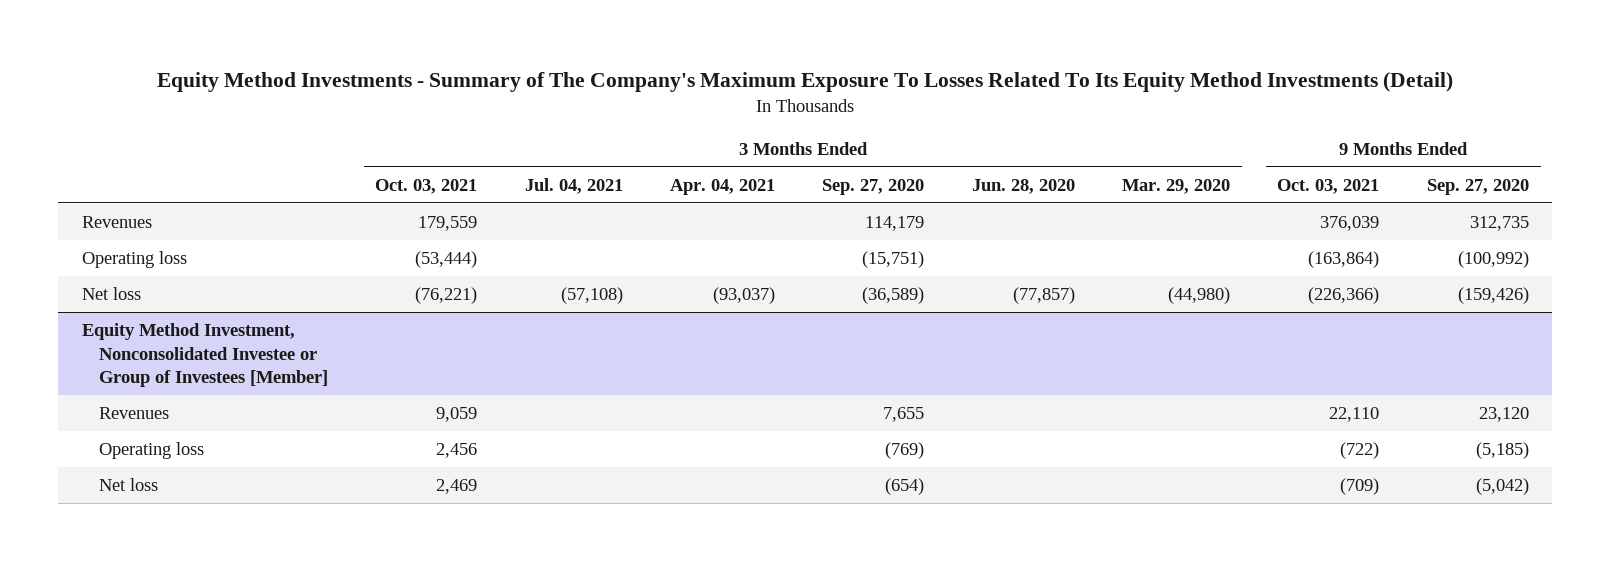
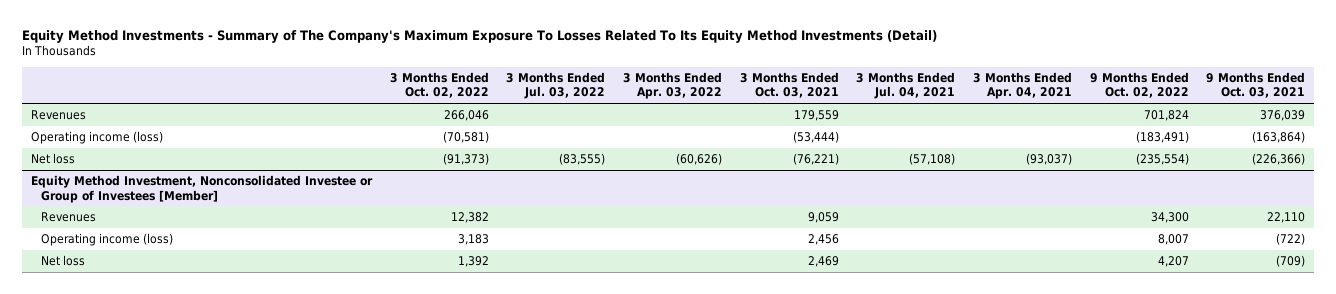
- | 3 Months Ended Oct. 03, 2021 | 3 Months Ended Jul. 04, 2021 | 3 Months Ended Apr. 04, 2021 | 3 Months Ended Sep. 27, 2020 | 3 Months Ended Jun. 28, 2020 | 3 Months Ended Mar. 29, 2020 | 9 Months Ended Oct. 03, 2021 | 9 Months Ended Sep. 27, 2020
+ | 3 Months Ended Oct. 02, 2022 | 3 Months Ended Jul. 03, 2022 | 3 Months Ended Apr. 03, 2022 | 3 Months Ended Oct. 03, 2021 | 3 Months Ended Jul. 04, 2021 | 3 Months Ended Apr. 04, 2021 | 9 Months Ended Oct. 02, 2022 | 9 Months Ended Oct. 03, 2021
- Operating loss | (53,444) | | | (15,751) | | | (163,864) | (100,992)
+ Operating income (loss) | (70,581) | | | (53,444) | | | (183,491) | (163,864)
@ Equity Method Investment, Nonconsolidated Investee or Group of Investees [Member]
- Operating loss | 2,456 | | | (769) | | | (722) | (5,185)
+ Operating income (loss) | 3,183 | | | 2,456 | | | 8,007 | (722)

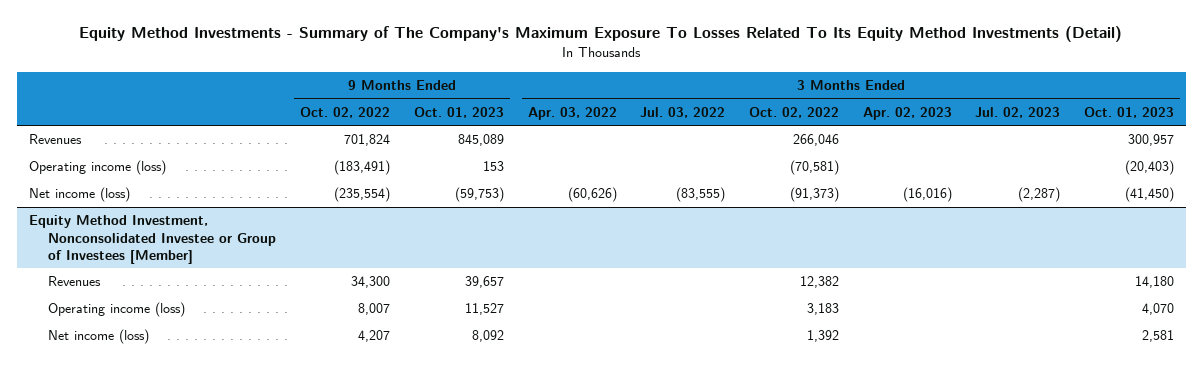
- | 3 Months Ended Oct. 02, 2022 | 3 Months Ended Jul. 03, 2022 | 3 Months Ended Apr. 03, 2022 | 3 Months Ended Oct. 03, 2021 | 3 Months Ended Jul. 04, 2021 | 3 Months Ended Apr. 04, 2021 | 9 Months Ended Oct. 02, 2022 | 9 Months Ended Oct. 03, 2021
+ | 9 Months Ended Oct. 02, 2022 | 9 Months Ended Oct. 01, 2023 | 3 Months Ended Apr. 03, 2022 | 3 Months Ended Jul. 03, 2022 | 3 Months Ended Oct. 02, 2022 | 3 Months Ended Apr. 02, 2023 | 3 Months Ended Jul. 02, 2023 | 3 Months Ended Oct. 01, 2023
- Net loss | (91,373) | (83,555) | (60,626) | (76,221) | (57,108) | (93,037) | (235,554) | (226,366)
+ Net income (loss) | (235,554) | (59,753) | (60,626) | (83,555) | (91,373) | (16,016) | (2,287) | (41,450)
@ Equity Method Investment, Nonconsolidated Investee or Group of Investees [Member]
- Net loss | 1,392 | | | 2,469 | | | 4,207 | (709)
+ Net income (loss) | 4,207 | 8,092 | | | 1,392 | | | 2,581

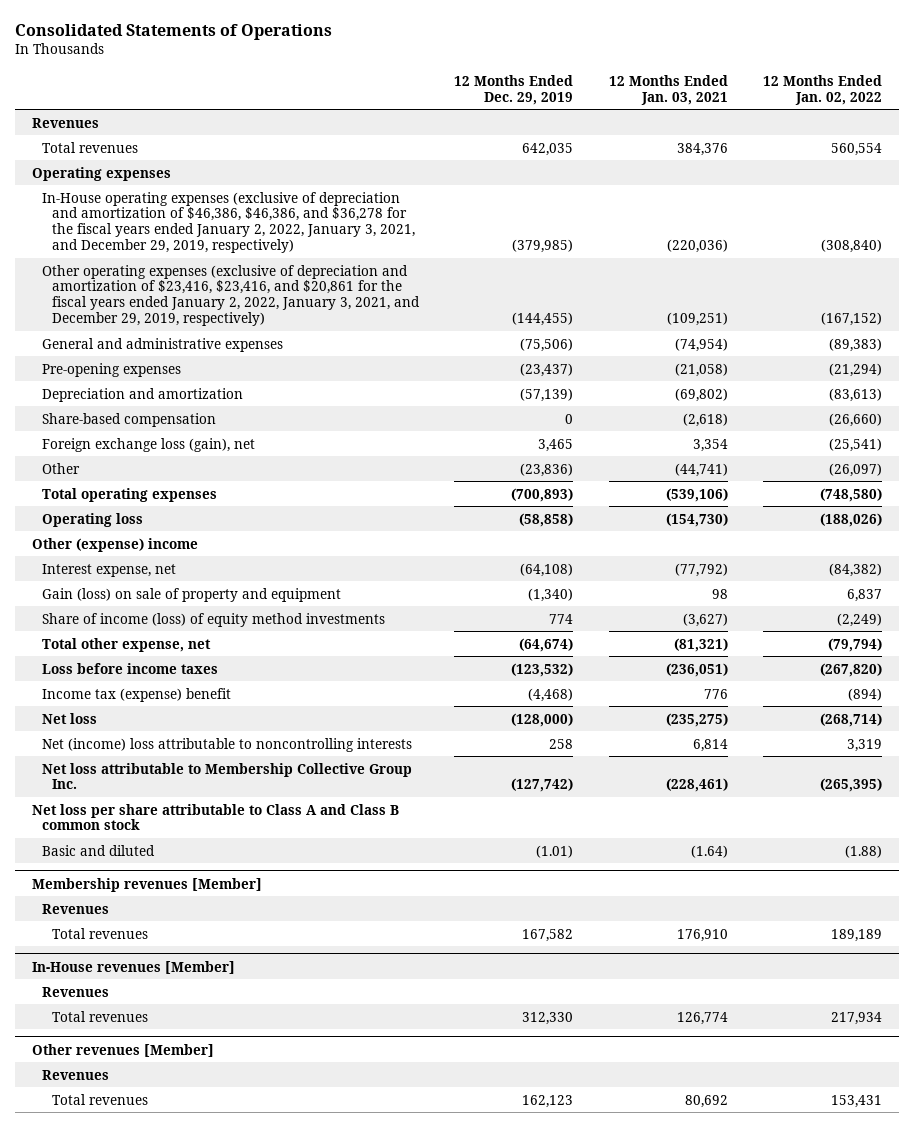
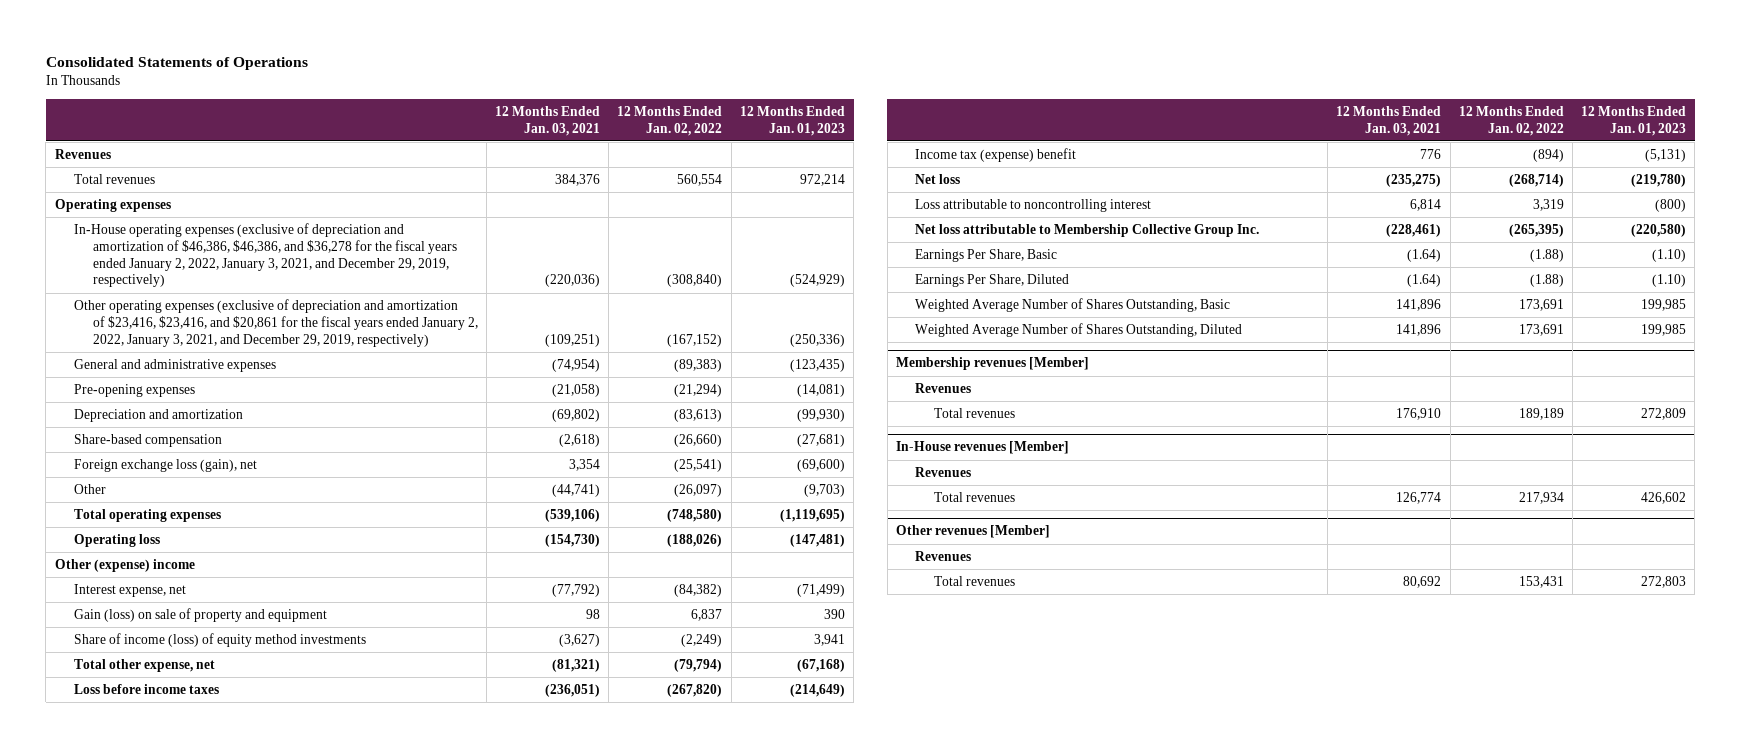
- | 12 Months Ended Dec. 29, 2019 | 12 Months Ended Jan. 03, 2021 | 12 Months Ended Jan. 02, 2022
+ | 12 Months Ended Jan. 03, 2021 | 12 Months Ended Jan. 02, 2022 | 12 Months Ended Jan. 01, 2023
- Net (income) loss attributable to noncontrolling interests | 258 | 6,814 | 3,319
+ Loss attributable to noncontrolling interest | 6,814 | 3,319 | (800)
- Net loss per share attributable to Class A and Class B common stock
- Basic and diluted | (1.01) | (1.64) | (1.88)
+ Earnings Per Share, Basic | (1.64) | (1.88) | (1.10)
+ Earnings Per Share, Diluted | (1.64) | (1.88) | (1.10)
+ Weighted Average Number of Shares Outstanding, Basic | 141,896 | 173,691 | 199,985
+ Weighted Average Number of Shares Outstanding, Diluted | 141,896 | 173,691 | 199,985

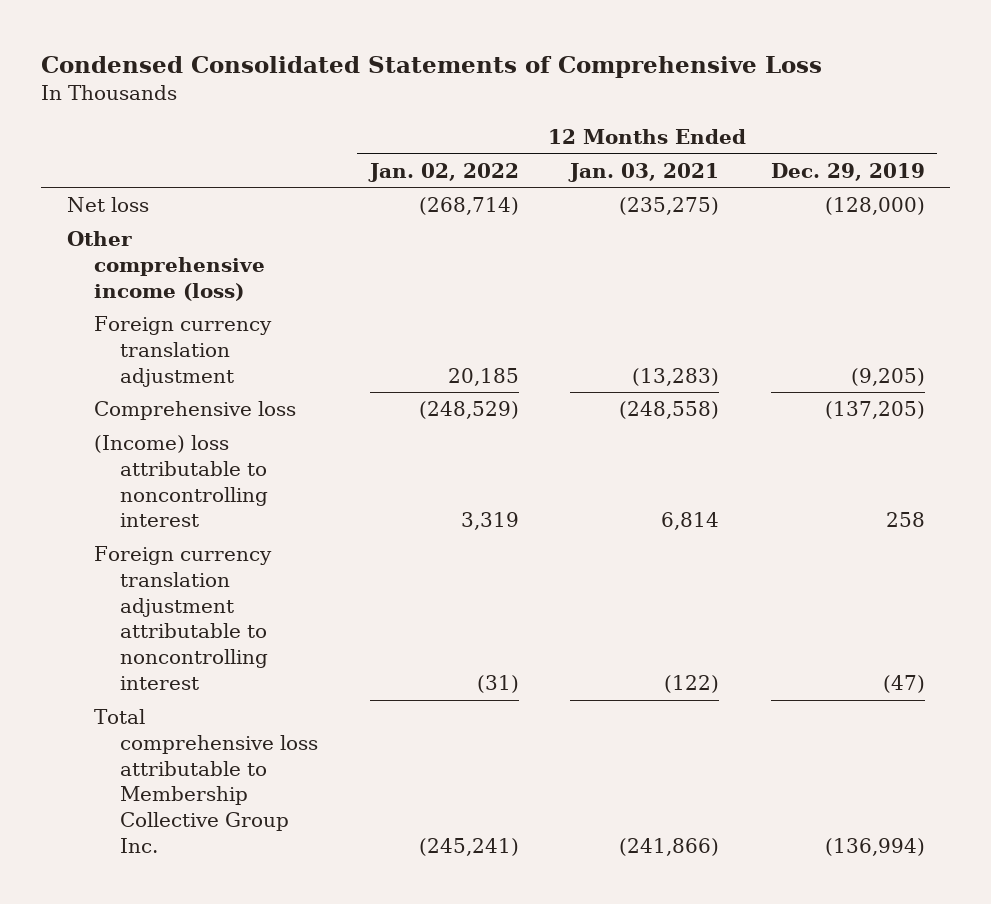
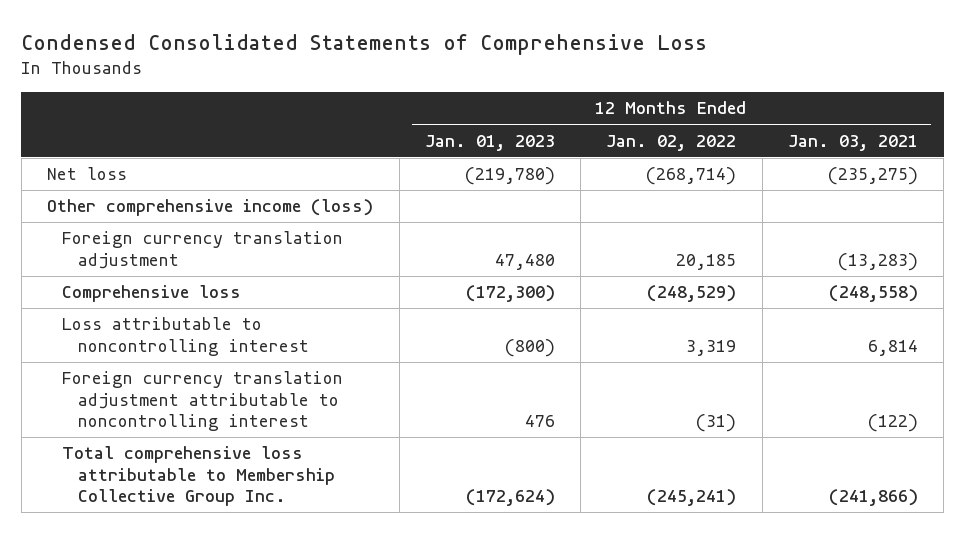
- | 12 Months Ended Jan. 02, 2022 | 12 Months Ended Jan. 03, 2021 | 12 Months Ended Dec. 29, 2019
+ | 12 Months Ended Jan. 01, 2023 | 12 Months Ended Jan. 02, 2022 | 12 Months Ended Jan. 03, 2021
- (Income) loss attributable to noncontrolling interest | 3,319 | 6,814 | 258
+ Loss attributable to noncontrolling interest | (800) | 3,319 | 6,814

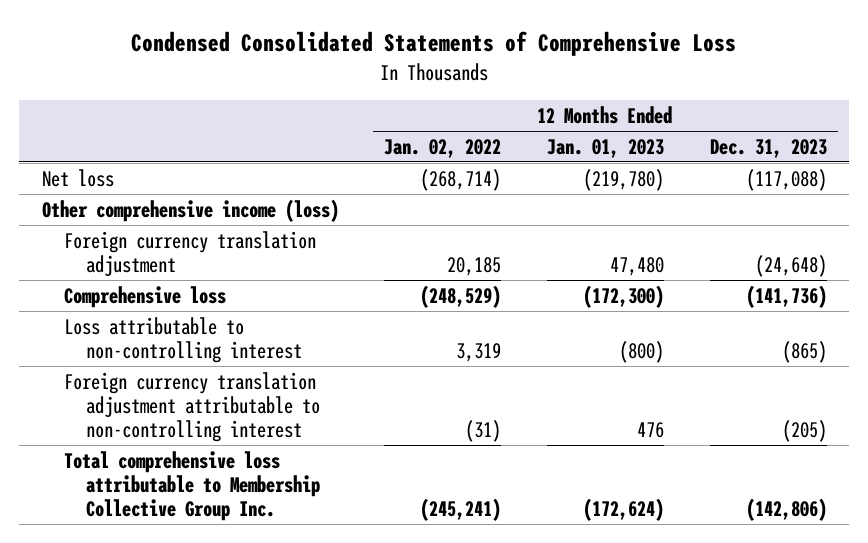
- | 12 Months Ended Jan. 01, 2023 | 12 Months Ended Jan. 02, 2022 | 12 Months Ended Jan. 03, 2021
+ | 12 Months Ended Jan. 02, 2022 | 12 Months Ended Jan. 01, 2023 | 12 Months Ended Dec. 31, 2023
- Loss attributable to noncontrolling interest | (800) | 3,319 | 6,814
- Foreign currency translation adjustment attributable to noncontrolling interest | 476 | (31) | (122)
+ Loss attributable to non-controlling interest | 3,319 | (800) | (865)
+ Foreign currency translation adjustment attributable to non-controlling interest | (31) | 476 | (205)

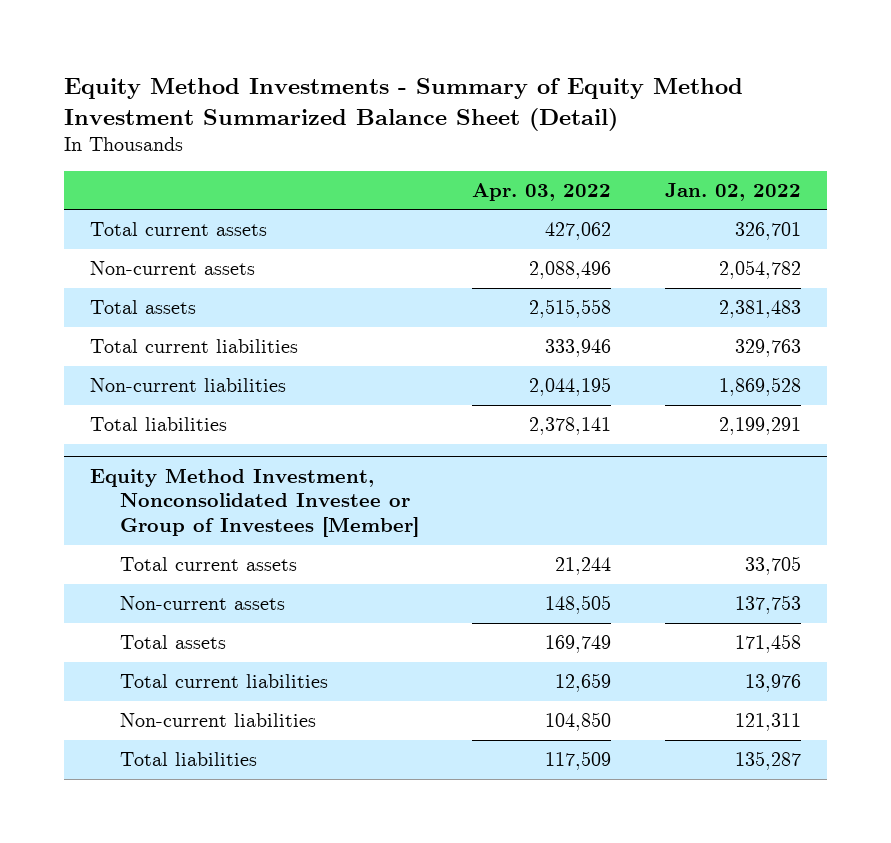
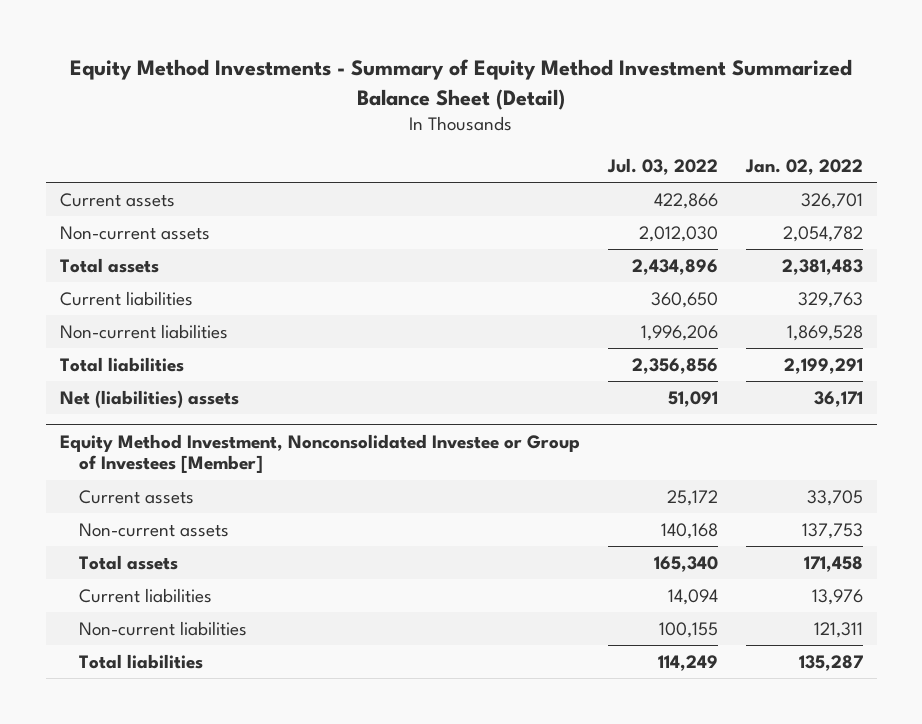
- | Apr. 03, 2022 | Jan. 02, 2022
+ | Jul. 03, 2022 | Jan. 02, 2022
- Total current assets | 427,062 | 326,701
+ Current assets | 422,866 | 326,701
- Total current liabilities | 333,946 | 329,763
+ Current liabilities | 360,650 | 329,763
+ Net (liabilities) assets | 51,091 | 36,171
@ Equity Method Investment, Nonconsolidated Investee or Group of Investees [Member]
- Total current assets | 21,244 | 33,705
+ Current assets | 25,172 | 33,705
- Total current liabilities | 12,659 | 13,976
+ Current liabilities | 14,094 | 13,976

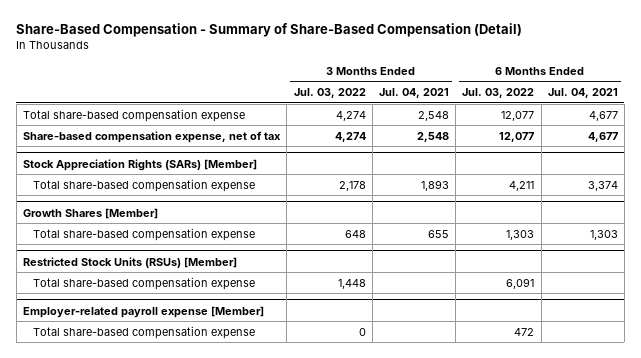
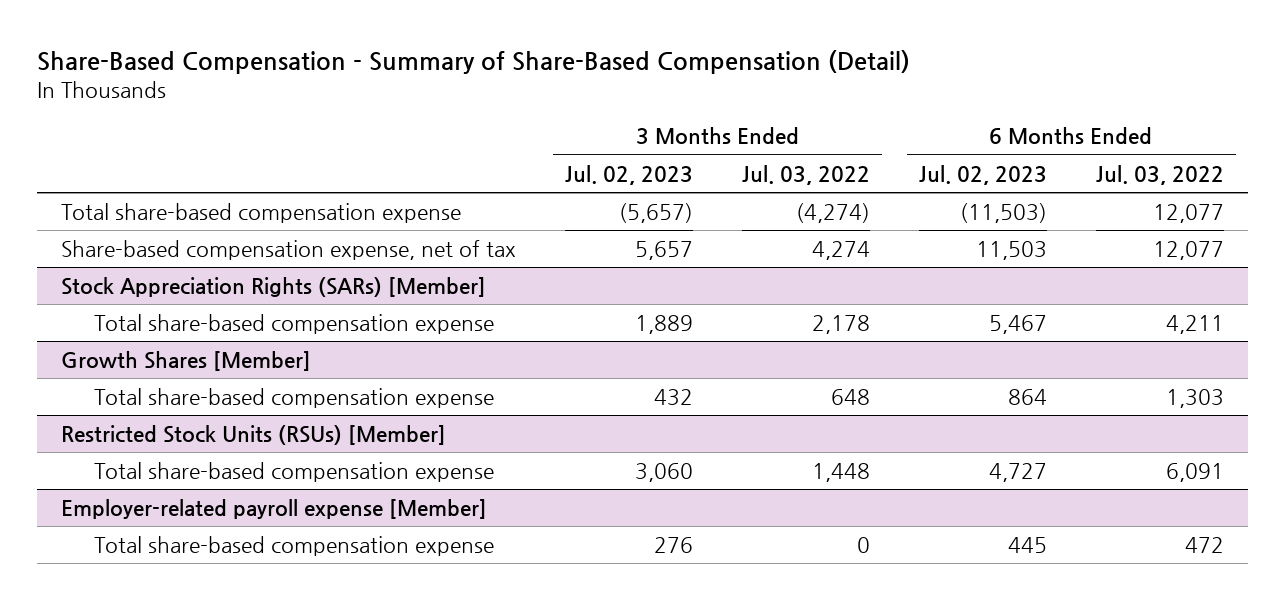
- | 3 Months Ended Jul. 03, 2022 | 3 Months Ended Jul. 04, 2021 | 6 Months Ended Jul. 03, 2022 | 6 Months Ended Jul. 04, 2021
+ | 3 Months Ended Jul. 02, 2023 | 3 Months Ended Jul. 03, 2022 | 6 Months Ended Jul. 02, 2023 | 6 Months Ended Jul. 03, 2022
- Total share-based compensation expense | 4,274 | 2,548 | 12,077 | 4,677
+ Total share-based compensation expense | (5,657) | (4,274) | (11,503) | 12,077

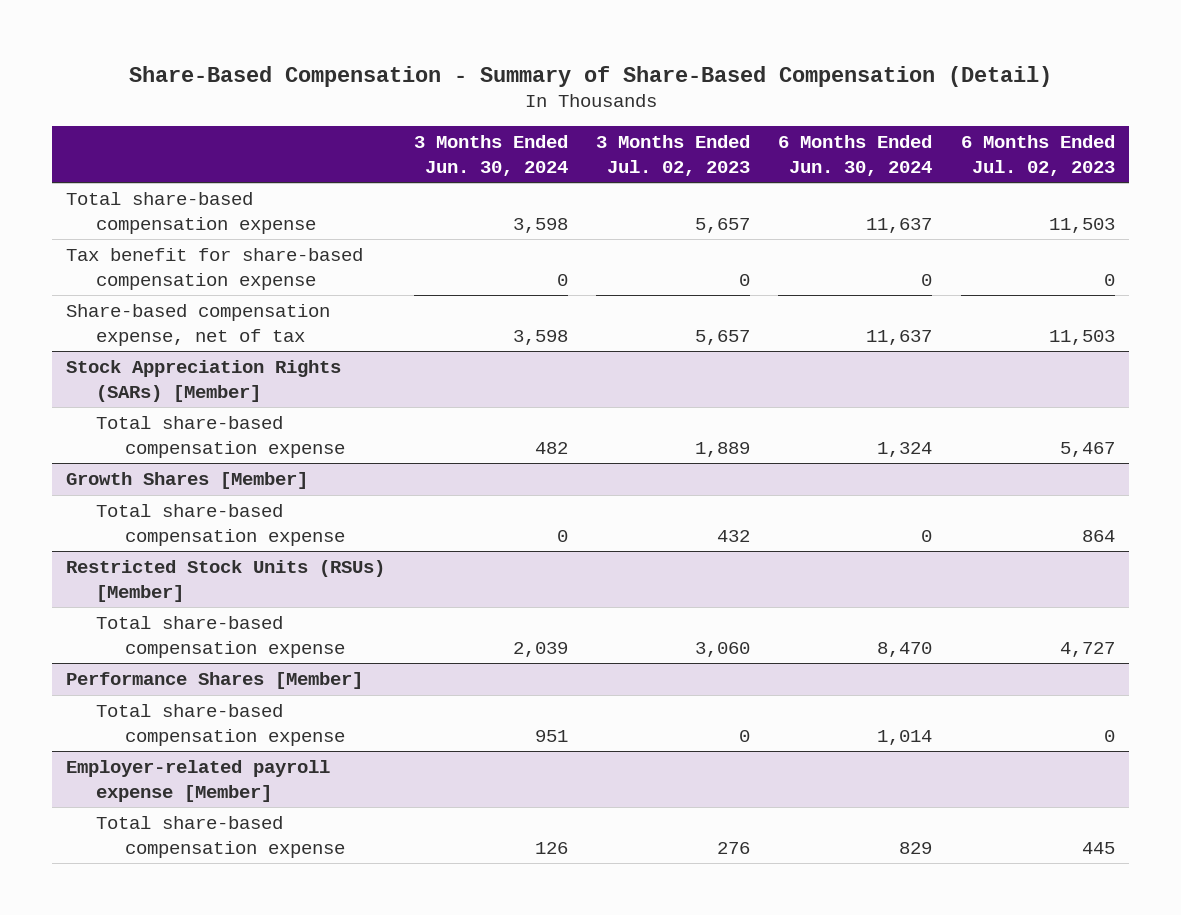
- | 3 Months Ended Jul. 02, 2023 | 3 Months Ended Jul. 03, 2022 | 6 Months Ended Jul. 02, 2023 | 6 Months Ended Jul. 03, 2022
+ | 3 Months Ended Jun. 30, 2024 | 3 Months Ended Jul. 02, 2023 | 6 Months Ended Jun. 30, 2024 | 6 Months Ended Jul. 02, 2023
- Total share-based compensation expense | (5,657) | (4,274) | (11,503) | 12,077
+ Total share-based compensation expense | 3,598 | 5,657 | 11,637 | 11,503
+ Tax benefit for share-based compensation expense | 0 | 0 | 0 | 0
+ Performance Shares [Member]
+ Total share-based compensation expense | 951 | 0 | 1,014 | 0

